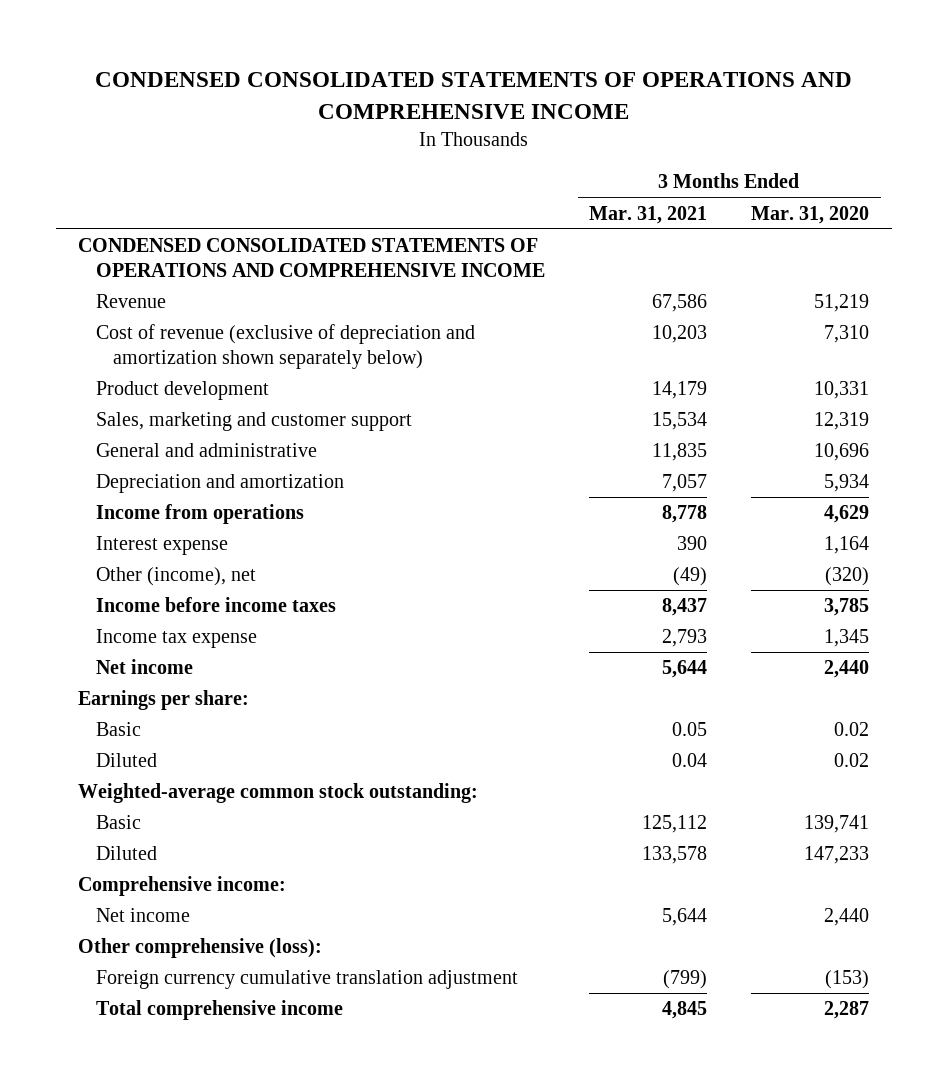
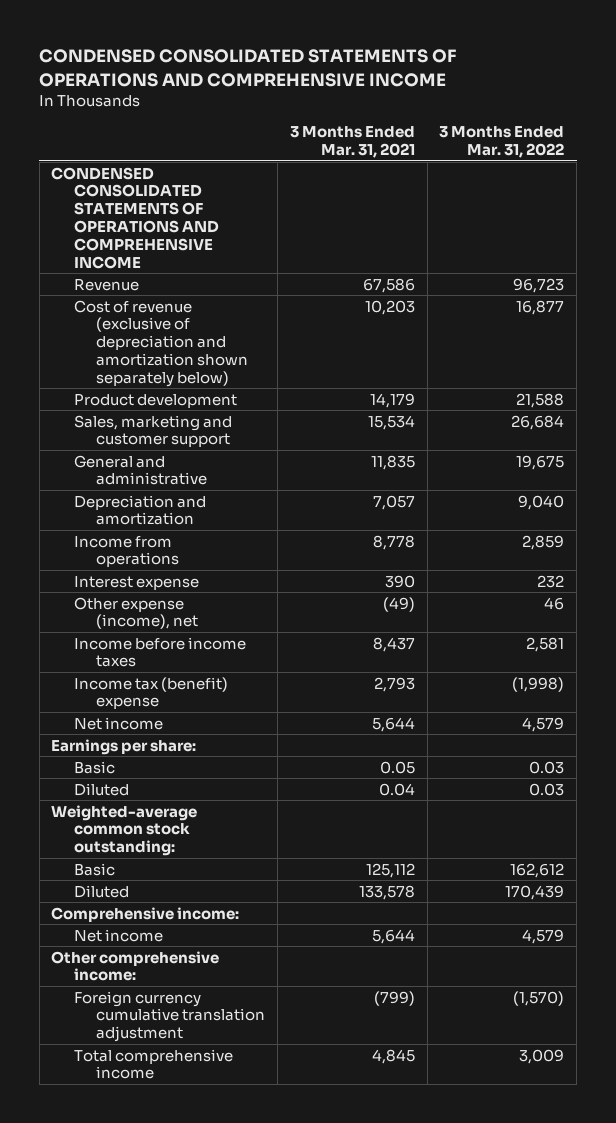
- | 3 Months Ended Mar. 31, 2021 | 3 Months Ended Mar. 31, 2020
+ | 3 Months Ended Mar. 31, 2021 | 3 Months Ended Mar. 31, 2022
- Other (income), net | (49) | (320)
+ Other expense (income), net | (49) | 46
- Income tax expense | 2,793 | 1,345
+ Income tax (benefit) expense | 2,793 | (1,998)
- Other comprehensive (loss):
+ Other comprehensive income:

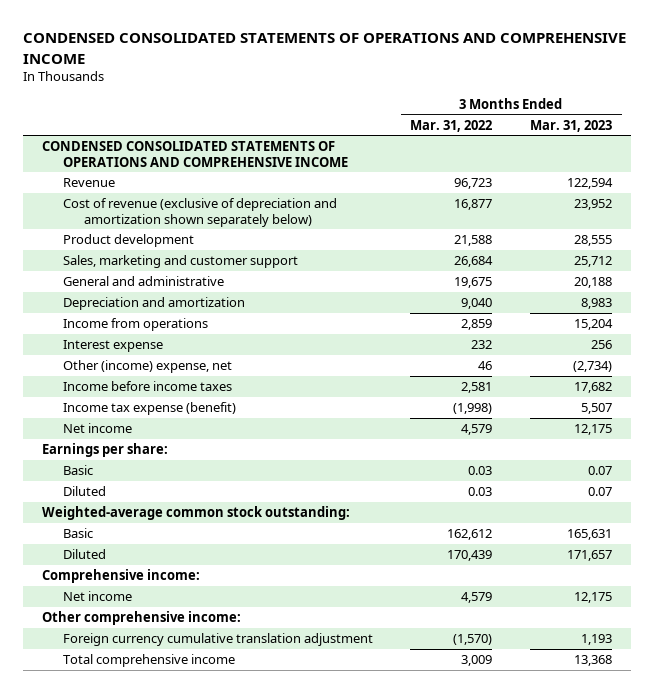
- | 3 Months Ended Mar. 31, 2021 | 3 Months Ended Mar. 31, 2022
+ | 3 Months Ended Mar. 31, 2022 | 3 Months Ended Mar. 31, 2023
- Other expense (income), net | (49) | 46
+ Other (income) expense, net | 46 | (2,734)
- Income tax (benefit) expense | 2,793 | (1,998)
+ Income tax expense (benefit) | (1,998) | 5,507

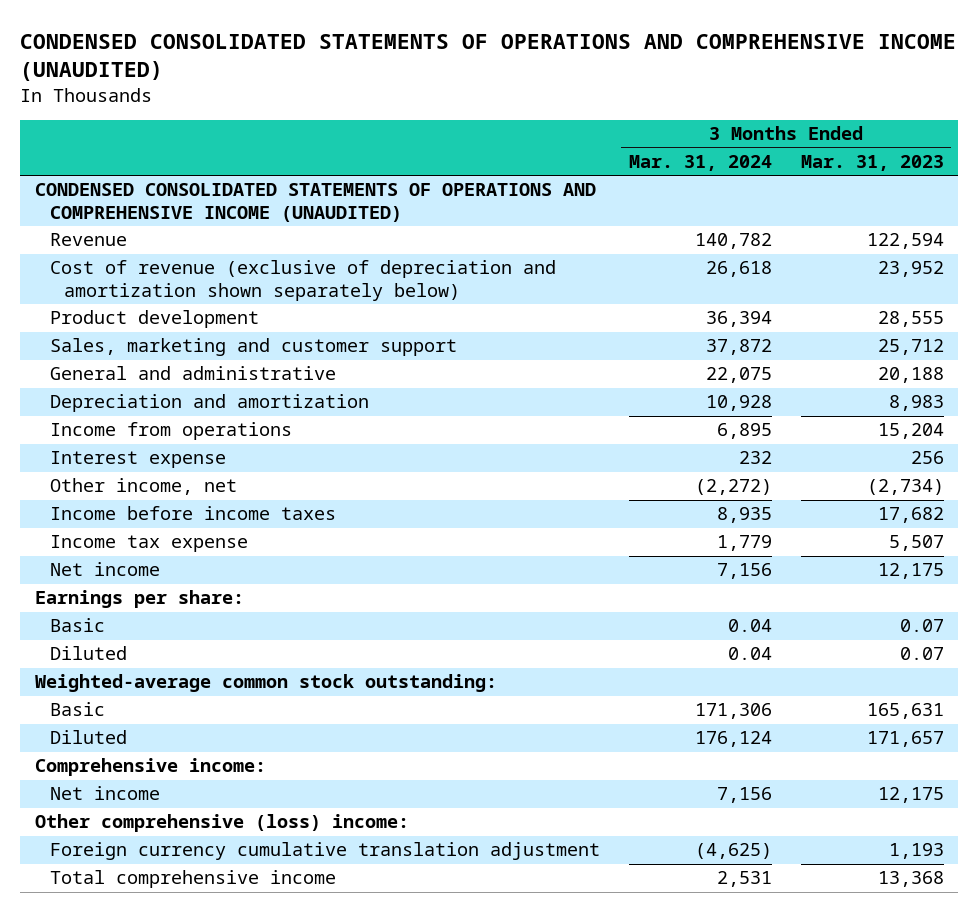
- CONDENSED CONSOLIDATED STATEMENTS OF OPERATIONS AND COMPREHENSIVE INCOME
+ CONDENSED CONSOLIDATED STATEMENTS OF OPERATIONS AND COMPREHENSIVE INCOME (UNAUDITED)
- | 3 Months Ended Mar. 31, 2022 | 3 Months Ended Mar. 31, 2023
+ | 3 Months Ended Mar. 31, 2024 | 3 Months Ended Mar. 31, 2023
- CONDENSED CONSOLIDATED STATEMENTS OF OPERATIONS AND COMPREHENSIVE INCOME
+ CONDENSED CONSOLIDATED STATEMENTS OF OPERATIONS AND COMPREHENSIVE INCOME (UNAUDITED)
- Other (income) expense, net | 46 | (2,734)
+ Other income, net | (2,272) | (2,734)
- Income tax expense (benefit) | (1,998) | 5,507
+ Income tax expense | 1,779 | 5,507
- Other comprehensive income:
+ Other comprehensive (loss) income:

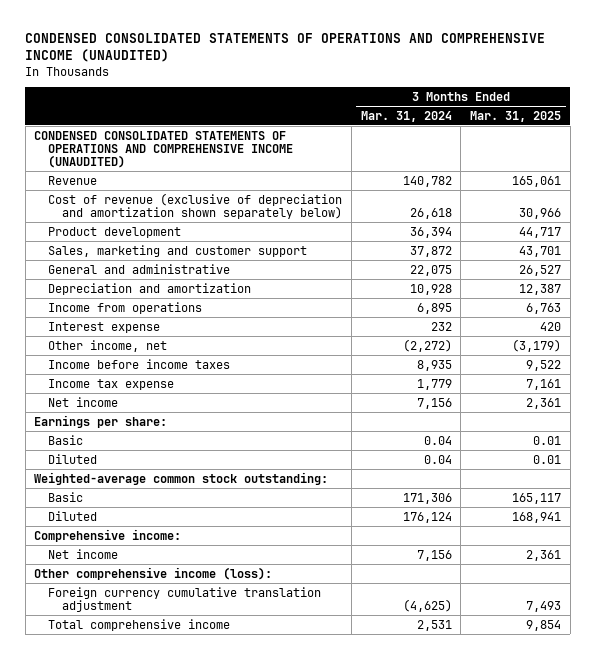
- | 3 Months Ended Mar. 31, 2024 | 3 Months Ended Mar. 31, 2023
+ | 3 Months Ended Mar. 31, 2024 | 3 Months Ended Mar. 31, 2025
- Other comprehensive (loss) income:
+ Other comprehensive income (loss):

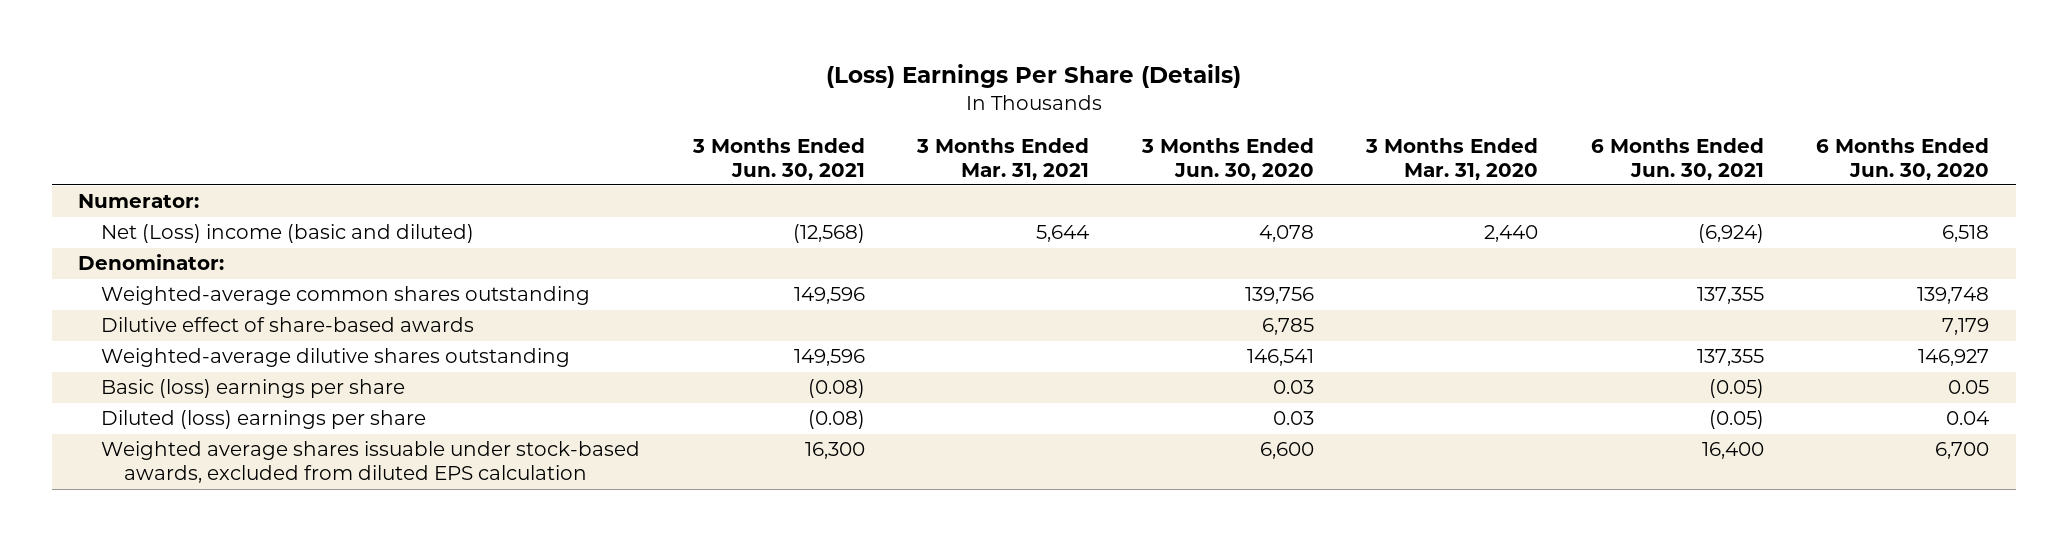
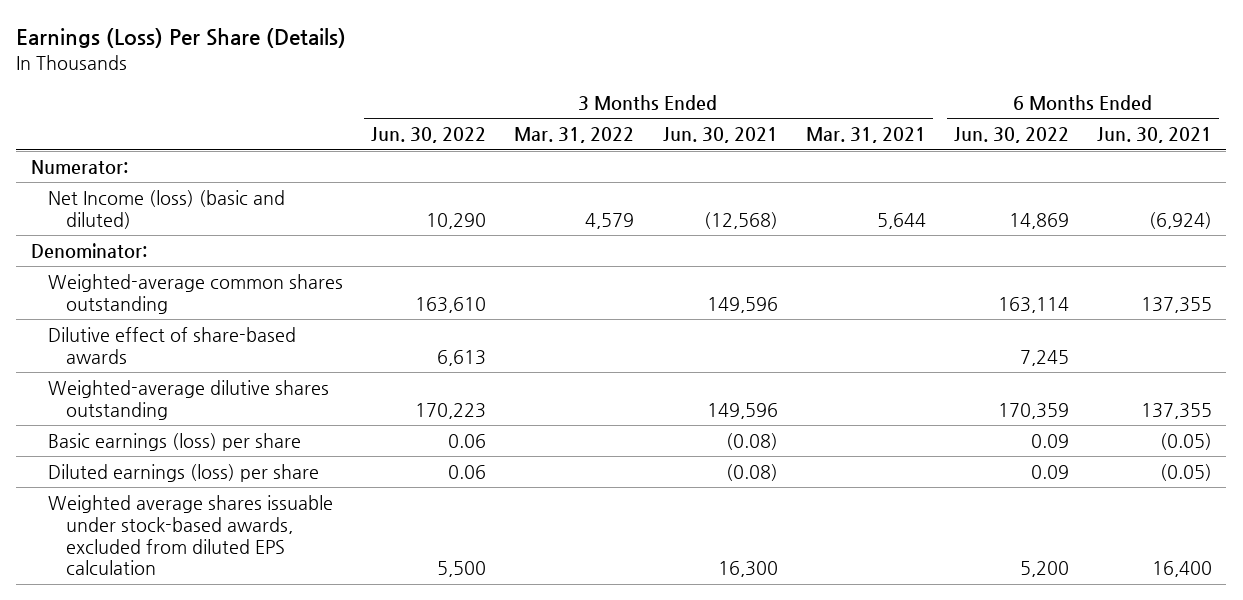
- (Loss) Earnings Per Share (Details)
+ Earnings (Loss) Per Share (Details)
- | 3 Months Ended Jun. 30, 2021 | 3 Months Ended Mar. 31, 2021 | 3 Months Ended Jun. 30, 2020 | 3 Months Ended Mar. 31, 2020 | 6 Months Ended Jun. 30, 2021 | 6 Months Ended Jun. 30, 2020
+ | 3 Months Ended Jun. 30, 2022 | 3 Months Ended Mar. 31, 2022 | 3 Months Ended Jun. 30, 2021 | 3 Months Ended Mar. 31, 2021 | 6 Months Ended Jun. 30, 2022 | 6 Months Ended Jun. 30, 2021
- Net (Loss) income (basic and diluted) | (12,568) | 5,644 | 4,078 | 2,440 | (6,924) | 6,518
+ Net Income (loss) (basic and diluted) | 10,290 | 4,579 | (12,568) | 5,644 | 14,869 | (6,924)
- Basic (loss) earnings per share | (0.08) | | 0.03 | | (0.05) | 0.05
- Diluted (loss) earnings per share | (0.08) | | 0.03 | | (0.05) | 0.04
+ Basic earnings (loss) per share | 0.06 | | (0.08) | | 0.09 | (0.05)
+ Diluted earnings (loss) per share | 0.06 | | (0.08) | | 0.09 | (0.05)

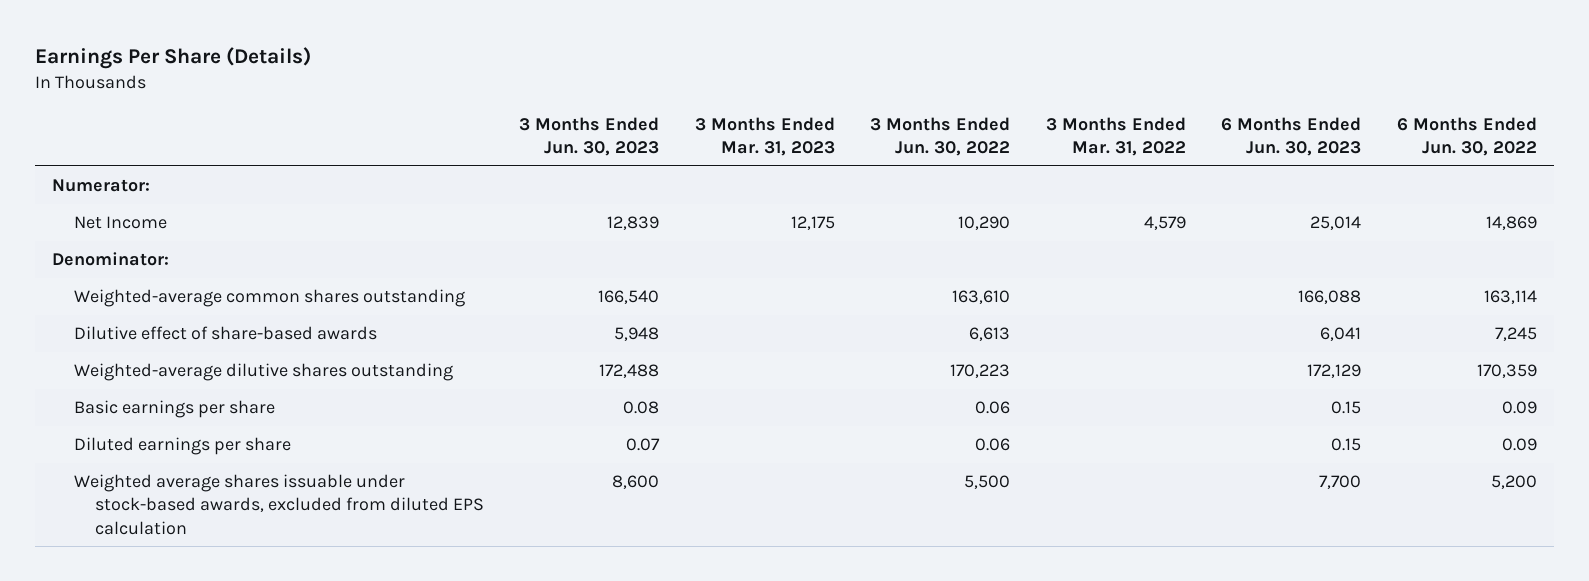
- Earnings (Loss) Per Share (Details)
+ Earnings Per Share (Details)
- | 3 Months Ended Jun. 30, 2022 | 3 Months Ended Mar. 31, 2022 | 3 Months Ended Jun. 30, 2021 | 3 Months Ended Mar. 31, 2021 | 6 Months Ended Jun. 30, 2022 | 6 Months Ended Jun. 30, 2021
+ | 3 Months Ended Jun. 30, 2023 | 3 Months Ended Mar. 31, 2023 | 3 Months Ended Jun. 30, 2022 | 3 Months Ended Mar. 31, 2022 | 6 Months Ended Jun. 30, 2023 | 6 Months Ended Jun. 30, 2022
- Net Income (loss) (basic and diluted) | 10,290 | 4,579 | (12,568) | 5,644 | 14,869 | (6,924)
+ Net Income | 12,839 | 12,175 | 10,290 | 4,579 | 25,014 | 14,869
- Basic earnings (loss) per share | 0.06 | | (0.08) | | 0.09 | (0.05)
- Diluted earnings (loss) per share | 0.06 | | (0.08) | | 0.09 | (0.05)
+ Basic earnings per share | 0.08 | | 0.06 | | 0.15 | 0.09
+ Diluted earnings per share | 0.07 | | 0.06 | | 0.15 | 0.09

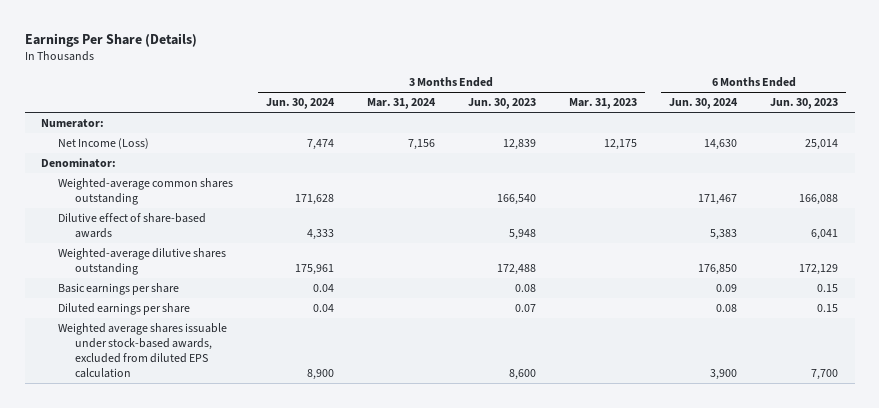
- | 3 Months Ended Jun. 30, 2023 | 3 Months Ended Mar. 31, 2023 | 3 Months Ended Jun. 30, 2022 | 3 Months Ended Mar. 31, 2022 | 6 Months Ended Jun. 30, 2023 | 6 Months Ended Jun. 30, 2022
+ | 3 Months Ended Jun. 30, 2024 | 3 Months Ended Mar. 31, 2024 | 3 Months Ended Jun. 30, 2023 | 3 Months Ended Mar. 31, 2023 | 6 Months Ended Jun. 30, 2024 | 6 Months Ended Jun. 30, 2023
- Net Income | 12,839 | 12,175 | 10,290 | 4,579 | 25,014 | 14,869
+ Net Income (Loss) | 7,474 | 7,156 | 12,839 | 12,175 | 14,630 | 25,014

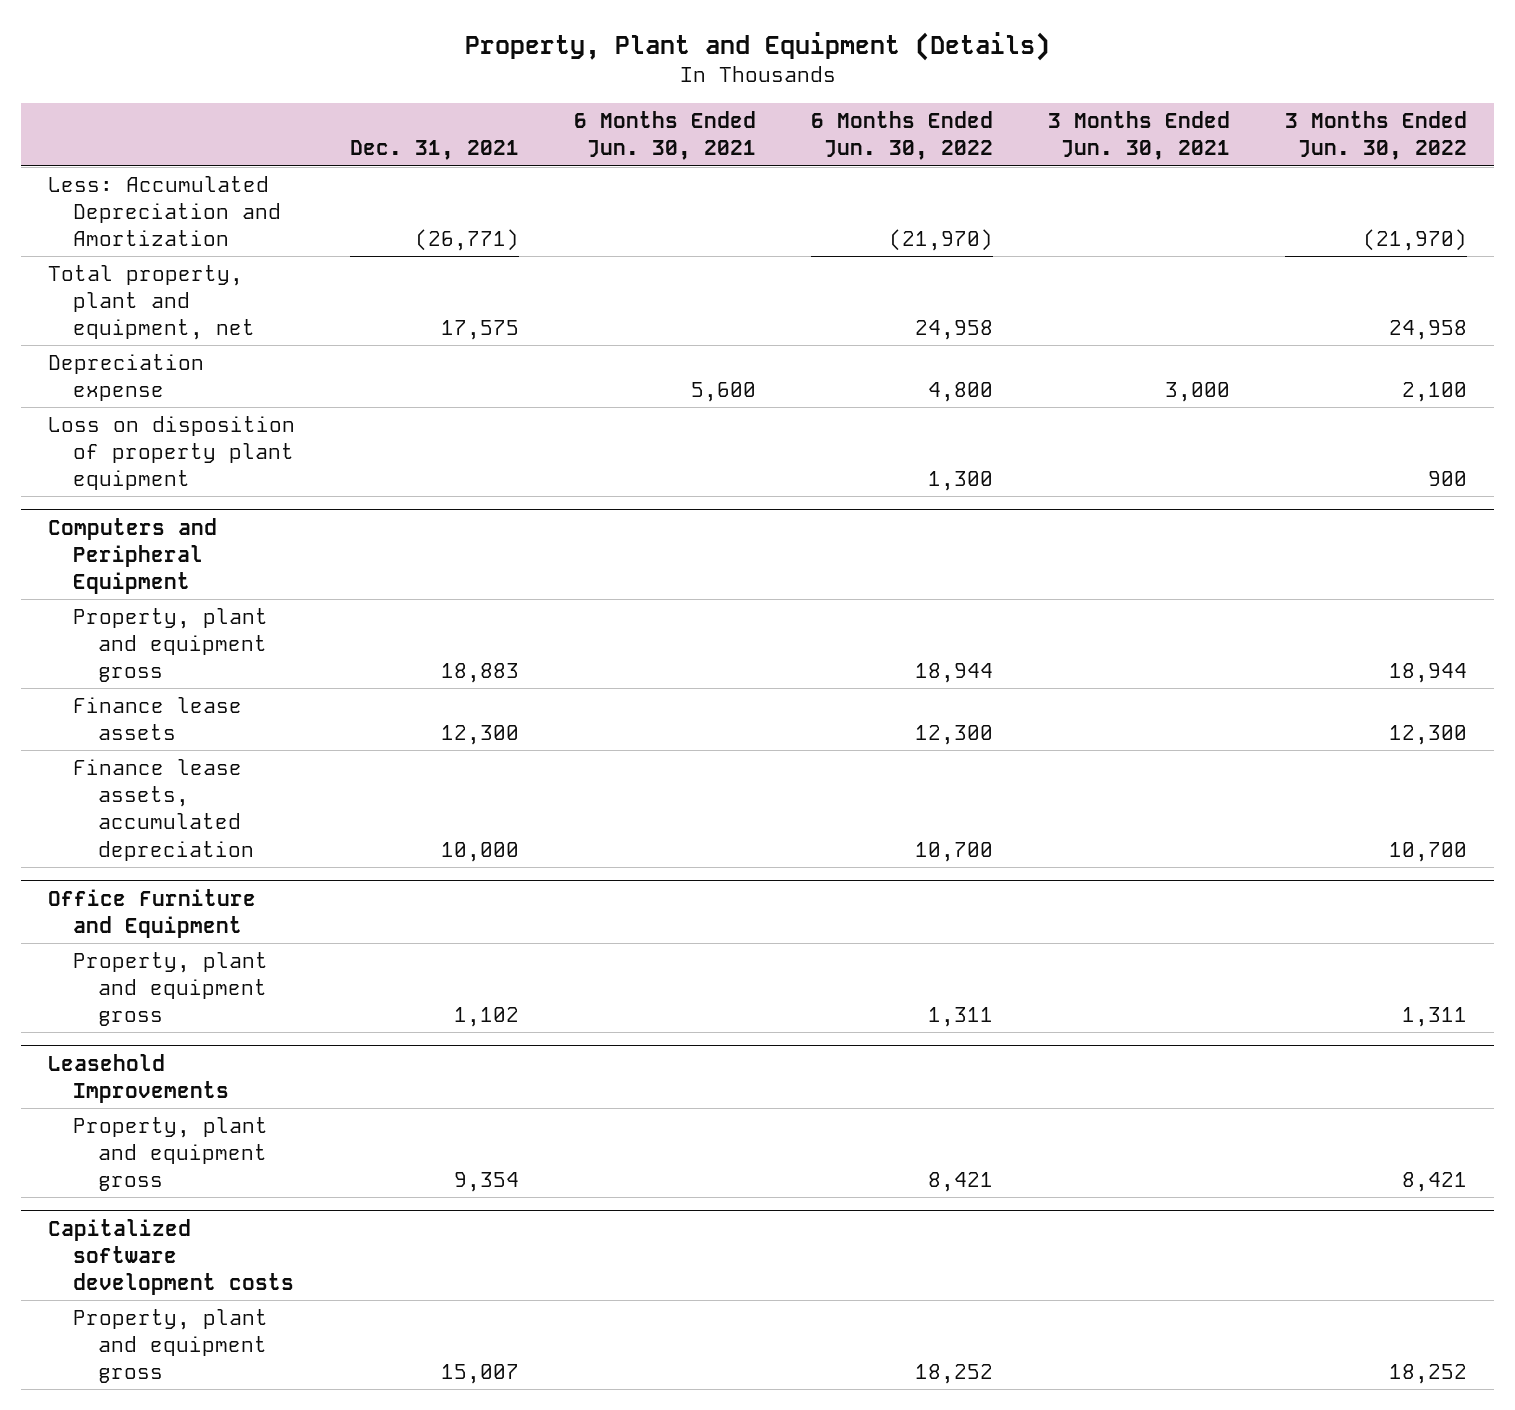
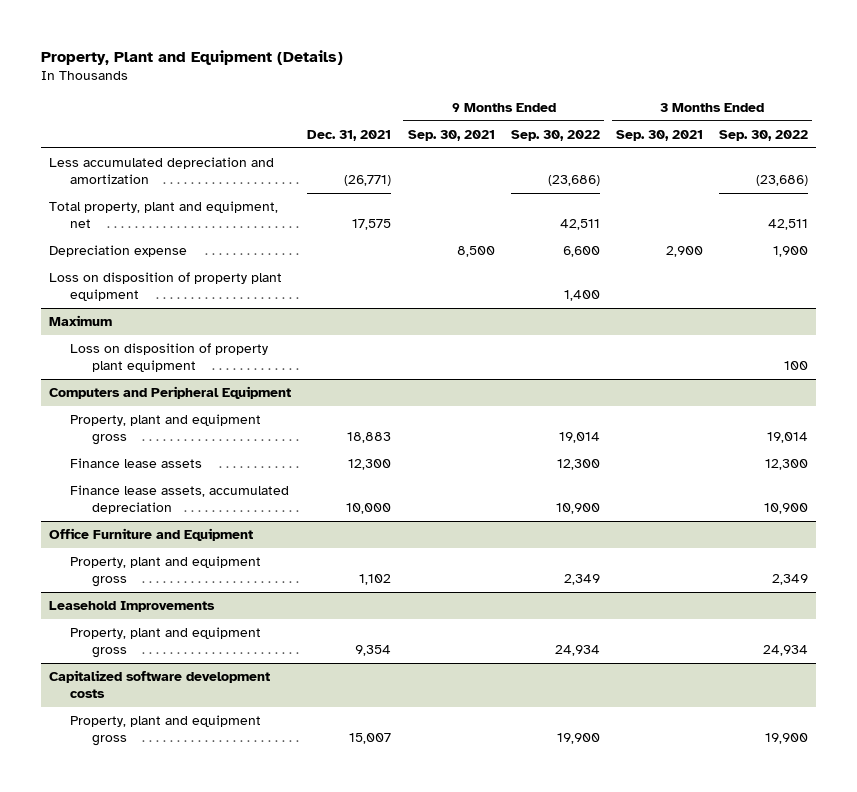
- | Dec. 31, 2021 | 6 Months Ended Jun. 30, 2021 | 6 Months Ended Jun. 30, 2022 | 3 Months Ended Jun. 30, 2021 | 3 Months Ended Jun. 30, 2022
+ | Dec. 31, 2021 | 9 Months Ended Sep. 30, 2021 | 9 Months Ended Sep. 30, 2022 | 3 Months Ended Sep. 30, 2021 | 3 Months Ended Sep. 30, 2022
- Less: Accumulated Depreciation and Amortization | (26,771) | | (21,970) | | (21,970)
+ Less accumulated depreciation and amortization | (26,771) | | (23,686) | | (23,686)
+ Maximum
+ Loss on disposition of property plant equipment | | | | | 100

